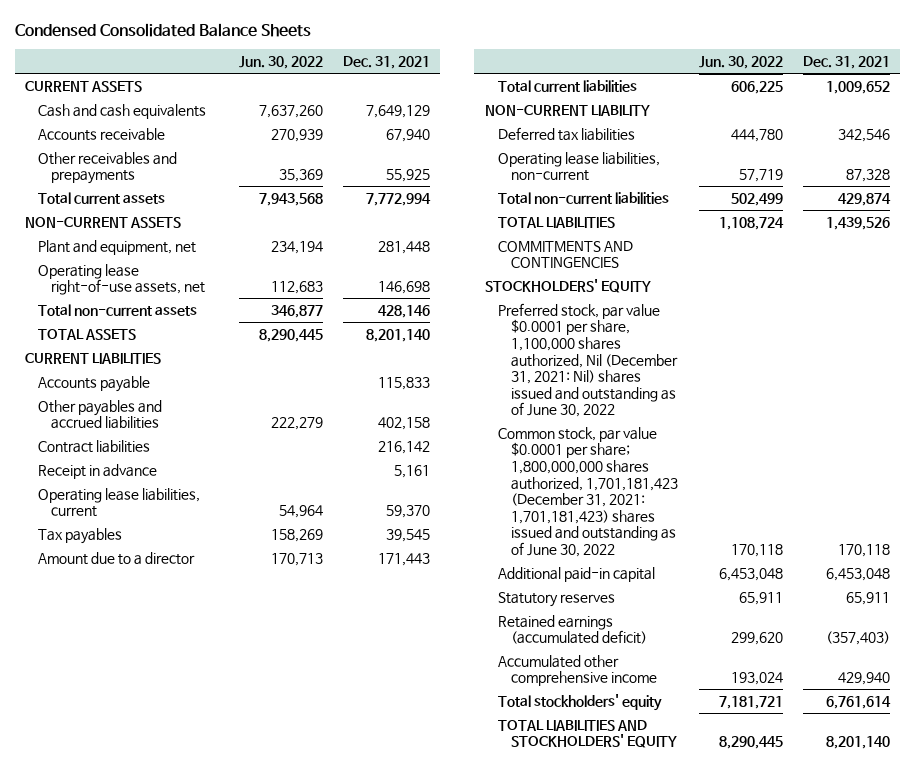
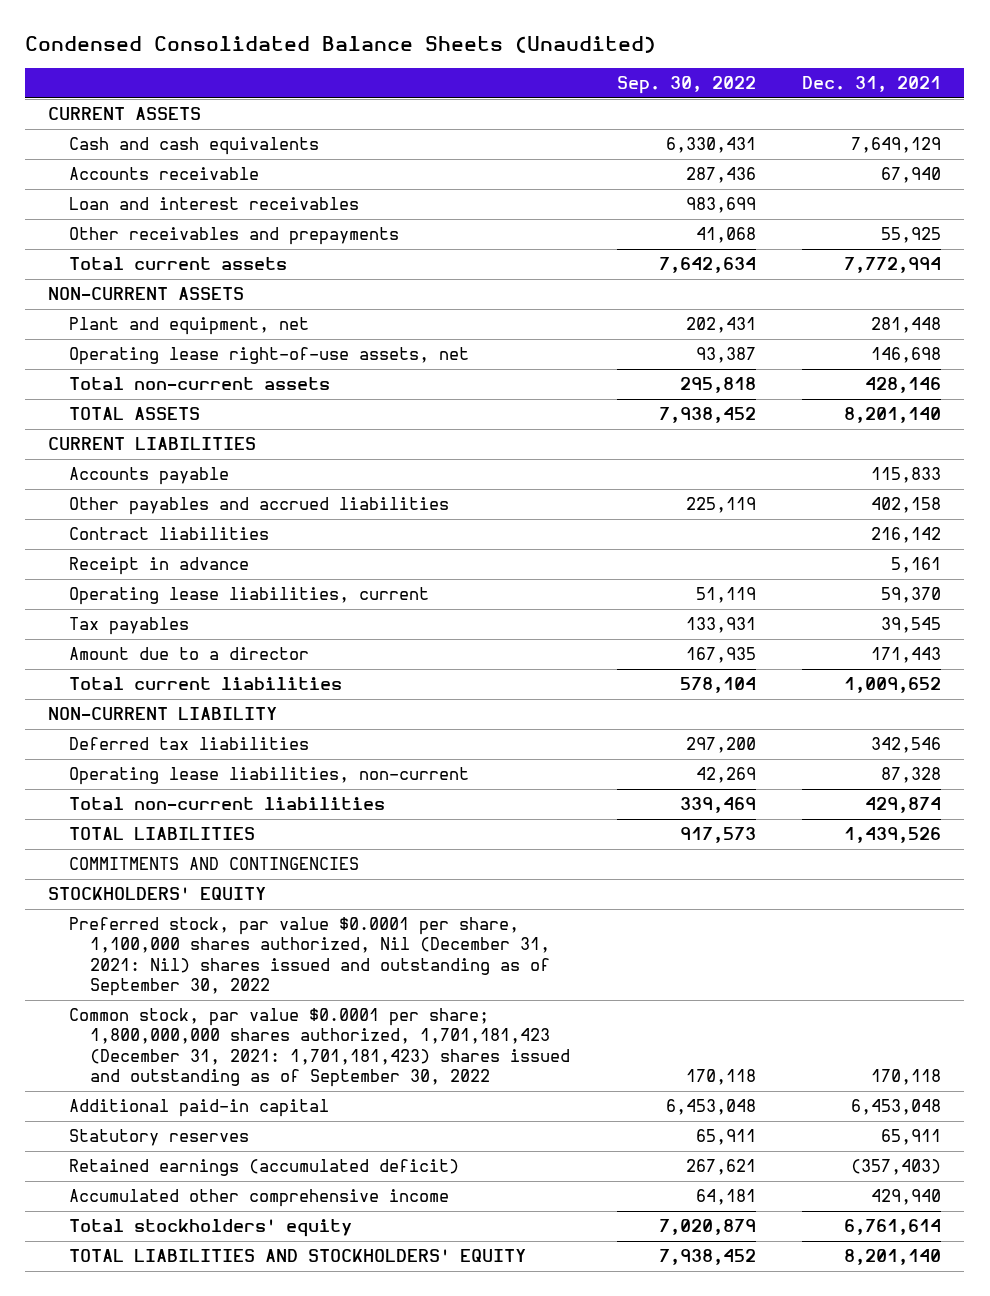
- Condensed Consolidated Balance Sheets
+ Condensed Consolidated Balance Sheets (Unaudited)
- | Jun. 30, 2022 | Dec. 31, 2021
+ | Sep. 30, 2022 | Dec. 31, 2021
+ Loan and interest receivables | 983,699 |
- Preferred stock, par value $0.0001 per share, 1,100,000 shares authorized, Nil (December 31, 2021: Nil) shares issued and outstanding as of June 30, 2022
- Common stock, par value $0.0001 per share; 1,800,000,000 shares authorized, 1,701,181,423 (December 31, 2021: 1,701,181,423) shares issued and outstanding as of June 30, 2022 | 170,118 | 170,118
+ Preferred stock, par value $0.0001 per share, 1,100,000 shares authorized, Nil (December 31, 2021: Nil) shares issued and outstanding as of September 30, 2022
+ Common stock, par value $0.0001 per share; 1,800,000,000 shares authorized, 1,701,181,423 (December 31, 2021: 1,701,181,423) shares issued and outstanding as of September 30, 2022 | 170,118 | 170,118

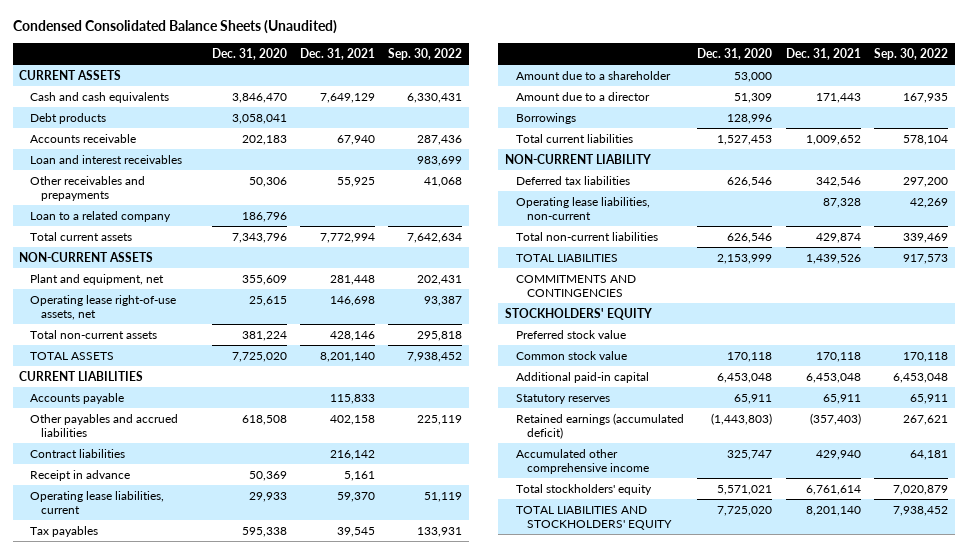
- | Sep. 30, 2022 | Dec. 31, 2021
+ | Dec. 31, 2020 | Dec. 31, 2021 | Sep. 30, 2022
+ Debt products | 3,058,041 | |
+ Loan to a related company | 186,796 | |
+ Amount due to a shareholder | 53,000 | |
+ Borrowings | 128,996 | |
- Preferred stock, par value $0.0001 per share, 1,100,000 shares authorized, Nil (December 31, 2021: Nil) shares issued and outstanding as of September 30, 2022
- Common stock, par value $0.0001 per share; 1,800,000,000 shares authorized, 1,701,181,423 (December 31, 2021: 1,701,181,423) shares issued and outstanding as of September 30, 2022 | 170,118 | 170,118
+ Preferred stock value
+ Common stock value | 170,118 | 170,118 | 170,118

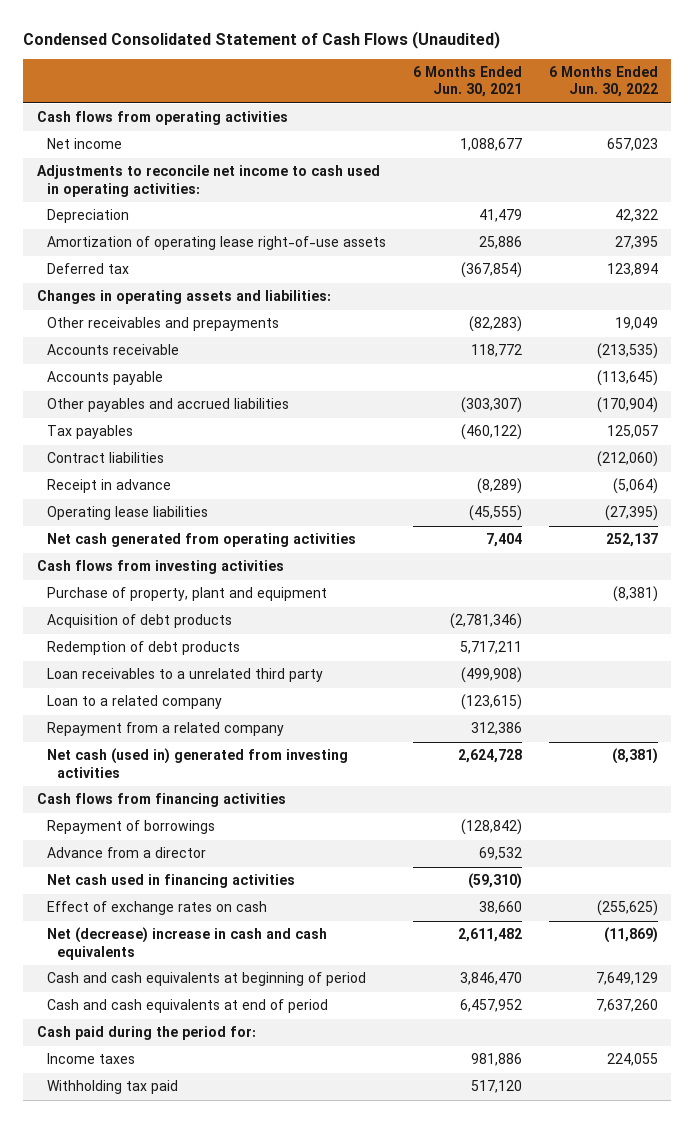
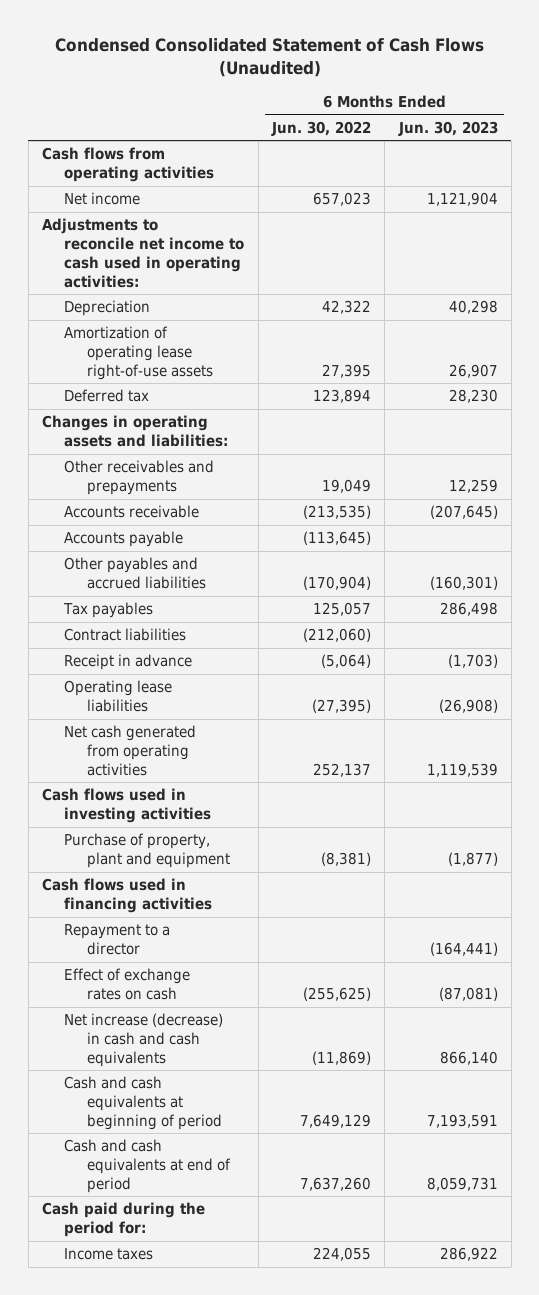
- | 6 Months Ended Jun. 30, 2021 | 6 Months Ended Jun. 30, 2022
+ | 6 Months Ended Jun. 30, 2022 | 6 Months Ended Jun. 30, 2023
- Cash flows from investing activities
+ Cash flows used in investing activities
- Acquisition of debt products | (2,781,346) |
- Redemption of debt products | 5,717,211 |
- Loan receivables to a unrelated third party | (499,908) |
- Loan to a related company | (123,615) |
- Repayment from a related company | 312,386 |
- Net cash (used in) generated from investing activities | 2,624,728 | (8,381)
- Cash flows from financing activities
- Repayment of borrowings | (128,842) |
- Advance from a director | 69,532 |
- Net cash used in financing activities | (59,310) |
+ Cash flows used in financing activities
+ Repayment to a director | | (164,441)
- Net (decrease) increase in cash and cash equivalents | 2,611,482 | (11,869)
+ Net increase (decrease) in cash and cash equivalents | (11,869) | 866,140
- Withholding tax paid | 517,120 |

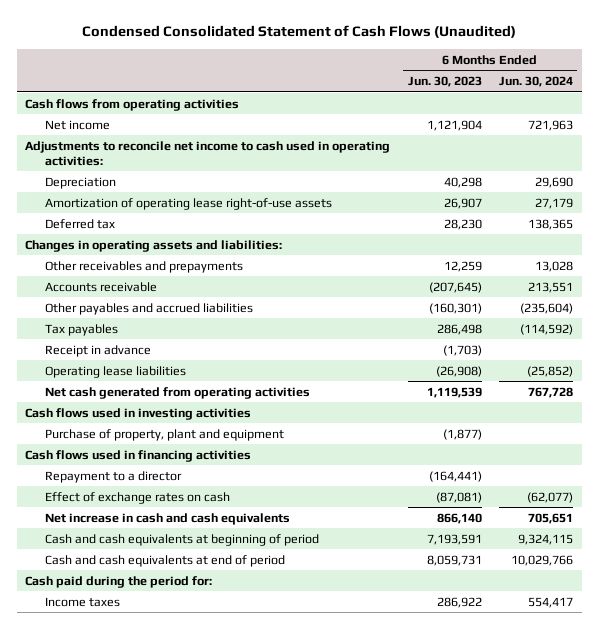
- | 6 Months Ended Jun. 30, 2022 | 6 Months Ended Jun. 30, 2023
+ | 6 Months Ended Jun. 30, 2023 | 6 Months Ended Jun. 30, 2024
- Accounts payable | (113,645) |
- Contract liabilities | (212,060) |
- Net increase (decrease) in cash and cash equivalents | (11,869) | 866,140
+ Net increase in cash and cash equivalents | 866,140 | 705,651

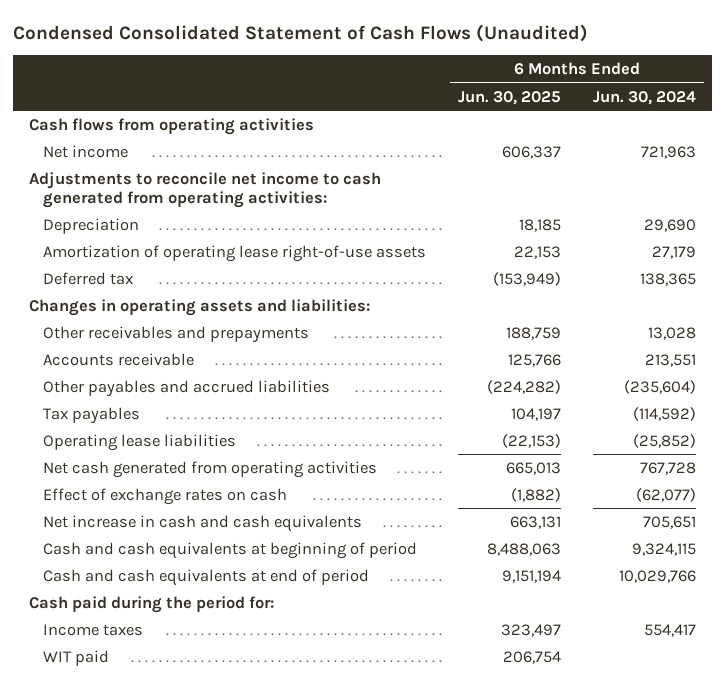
- | 6 Months Ended Jun. 30, 2023 | 6 Months Ended Jun. 30, 2024
+ | 6 Months Ended Jun. 30, 2025 | 6 Months Ended Jun. 30, 2024
- Adjustments to reconcile net income to cash used in operating activities:
+ Adjustments to reconcile net income to cash generated from operating activities:
- Receipt in advance | (1,703) |
- Cash flows used in investing activities
- Purchase of property, plant and equipment | (1,877) |
- Cash flows used in financing activities
- Repayment to a director | (164,441) |
+ WIT paid | 206,754 |

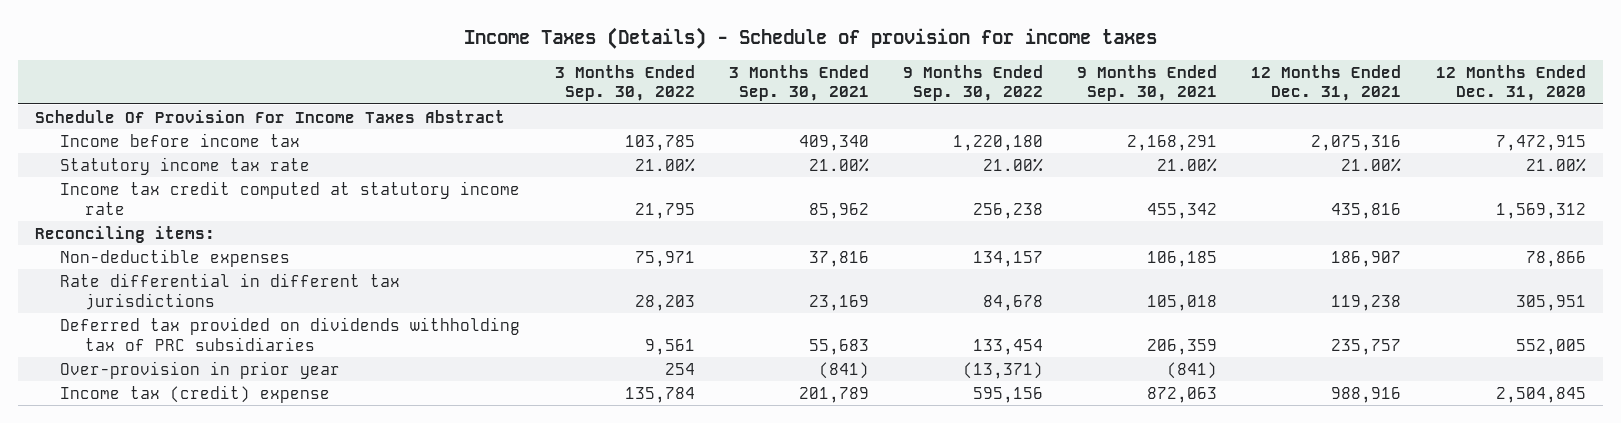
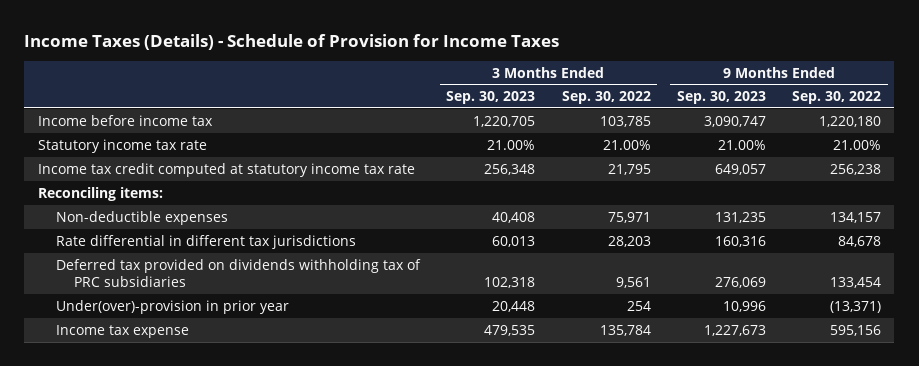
- Income Taxes (Details) - Schedule of provision for income taxes
+ Income Taxes (Details) - Schedule of Provision for Income Taxes
- | 3 Months Ended Sep. 30, 2022 | 3 Months Ended Sep. 30, 2021 | 9 Months Ended Sep. 30, 2022 | 9 Months Ended Sep. 30, 2021 | 12 Months Ended Dec. 31, 2021 | 12 Months Ended Dec. 31, 2020
+ | 3 Months Ended Sep. 30, 2023 | 3 Months Ended Sep. 30, 2022 | 9 Months Ended Sep. 30, 2023 | 9 Months Ended Sep. 30, 2022
- Schedule Of Provision For Income Taxes Abstract
- Income tax credit computed at statutory income rate | 21,795 | 85,962 | 256,238 | 455,342 | 435,816 | 1,569,312
+ Income tax credit computed at statutory income tax rate | 256,348 | 21,795 | 649,057 | 256,238
- Over-provision in prior year | 254 | (841) | (13,371) | (841) | |
- Income tax (credit) expense | 135,784 | 201,789 | 595,156 | 872,063 | 988,916 | 2,504,845
+ Under(over)-provision in prior year | 20,448 | 254 | 10,996 | (13,371)
+ Income tax expense | 479,535 | 135,784 | 1,227,673 | 595,156

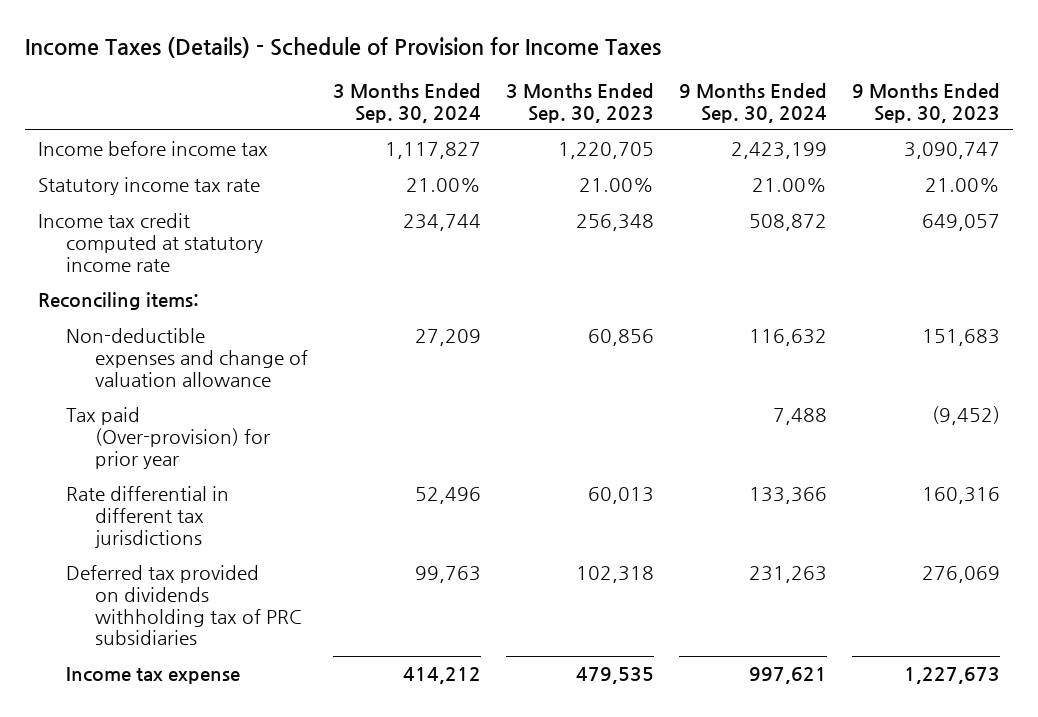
- | 3 Months Ended Sep. 30, 2023 | 3 Months Ended Sep. 30, 2022 | 9 Months Ended Sep. 30, 2023 | 9 Months Ended Sep. 30, 2022
+ | 3 Months Ended Sep. 30, 2024 | 3 Months Ended Sep. 30, 2023 | 9 Months Ended Sep. 30, 2024 | 9 Months Ended Sep. 30, 2023
- Income tax credit computed at statutory income tax rate | 256,348 | 21,795 | 649,057 | 256,238
+ Income tax credit computed at statutory income rate | 234,744 | 256,348 | 508,872 | 649,057
- Non-deductible expenses | 40,408 | 75,971 | 131,235 | 134,157
+ Non-deductible expenses and change of valuation allowance | 27,209 | 60,856 | 116,632 | 151,683
+ Tax paid (Over-provision) for prior year | | | 7,488 | (9,452)
- Under(over)-provision in prior year | 20,448 | 254 | 10,996 | (13,371)

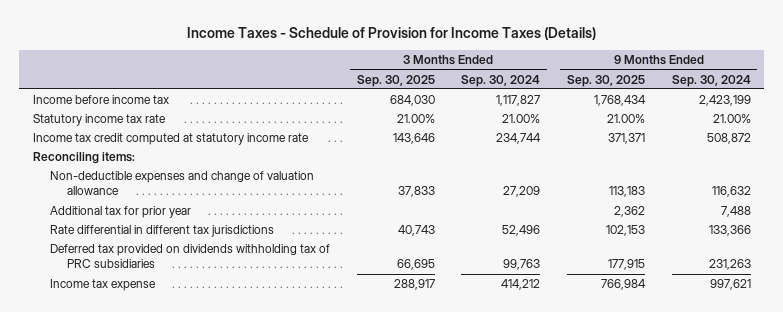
- Income Taxes (Details) - Schedule of Provision for Income Taxes
+ Income Taxes - Schedule of Provision for Income Taxes (Details)
- | 3 Months Ended Sep. 30, 2024 | 3 Months Ended Sep. 30, 2023 | 9 Months Ended Sep. 30, 2024 | 9 Months Ended Sep. 30, 2023
+ | 3 Months Ended Sep. 30, 2025 | 3 Months Ended Sep. 30, 2024 | 9 Months Ended Sep. 30, 2025 | 9 Months Ended Sep. 30, 2024
- Tax paid (Over-provision) for prior year | | | 7,488 | (9,452)
+ Additional tax for prior year | | | 2,362 | 7,488

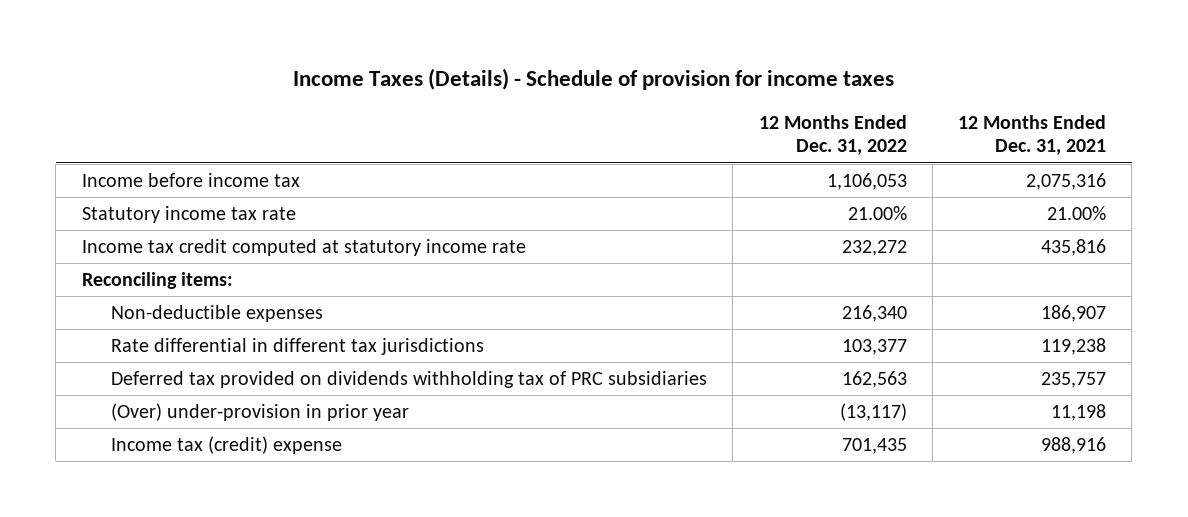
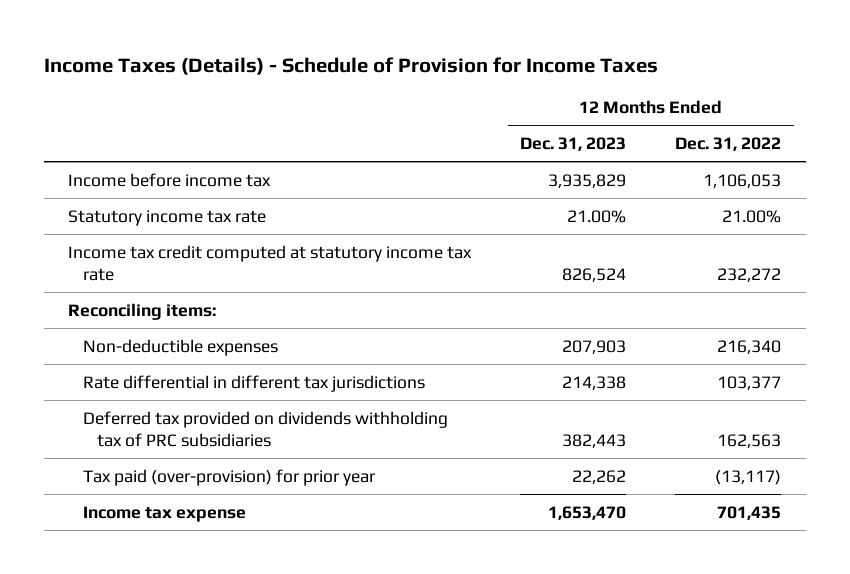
- Income Taxes (Details) - Schedule of provision for income taxes
+ Income Taxes (Details) - Schedule of Provision for Income Taxes
- | 12 Months Ended Dec. 31, 2022 | 12 Months Ended Dec. 31, 2021
+ | 12 Months Ended Dec. 31, 2023 | 12 Months Ended Dec. 31, 2022
- Income tax credit computed at statutory income rate | 232,272 | 435,816
+ Income tax credit computed at statutory income tax rate | 826,524 | 232,272
- (Over) under-provision in prior year | (13,117) | 11,198
- Income tax (credit) expense | 701,435 | 988,916
+ Tax paid (over-provision) for prior year | 22,262 | (13,117)
+ Income tax expense | 1,653,470 | 701,435

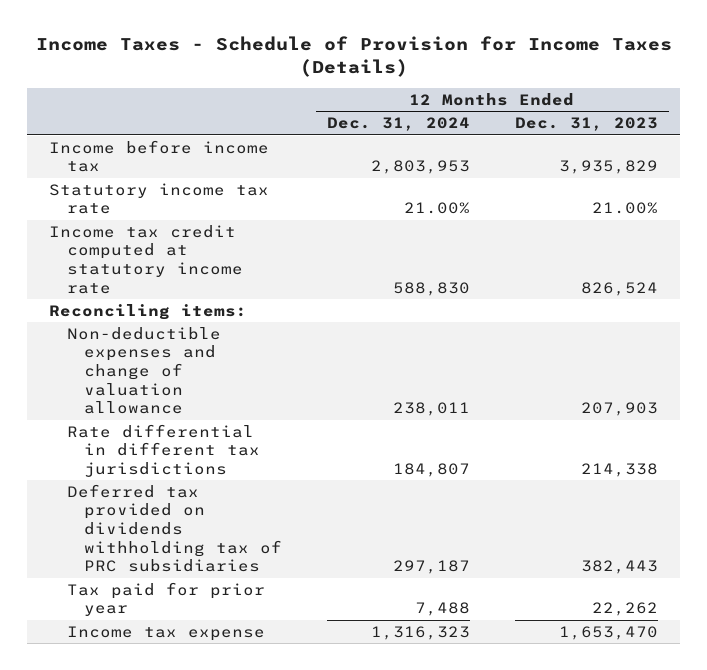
- Income Taxes (Details) - Schedule of Provision for Income Taxes
+ Income Taxes - Schedule of Provision for Income Taxes (Details)
- | 12 Months Ended Dec. 31, 2023 | 12 Months Ended Dec. 31, 2022
+ | 12 Months Ended Dec. 31, 2024 | 12 Months Ended Dec. 31, 2023
- Income tax credit computed at statutory income tax rate | 826,524 | 232,272
+ Income tax credit computed at statutory income rate | 588,830 | 826,524
- Non-deductible expenses | 207,903 | 216,340
+ Non-deductible expenses and change of valuation allowance | 238,011 | 207,903
- Tax paid (over-provision) for prior year | 22,262 | (13,117)
+ Tax paid for prior year | 7,488 | 22,262

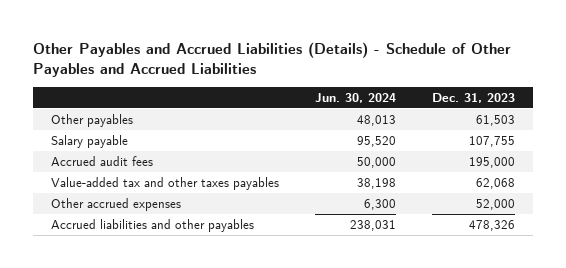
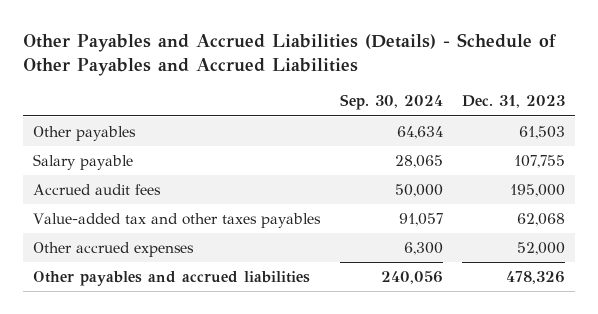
- | Jun. 30, 2024 | Dec. 31, 2023
+ | Sep. 30, 2024 | Dec. 31, 2023
- Accrued liabilities and other payables | 238,031 | 478,326
+ Other payables and accrued liabilities | 240,056 | 478,326

